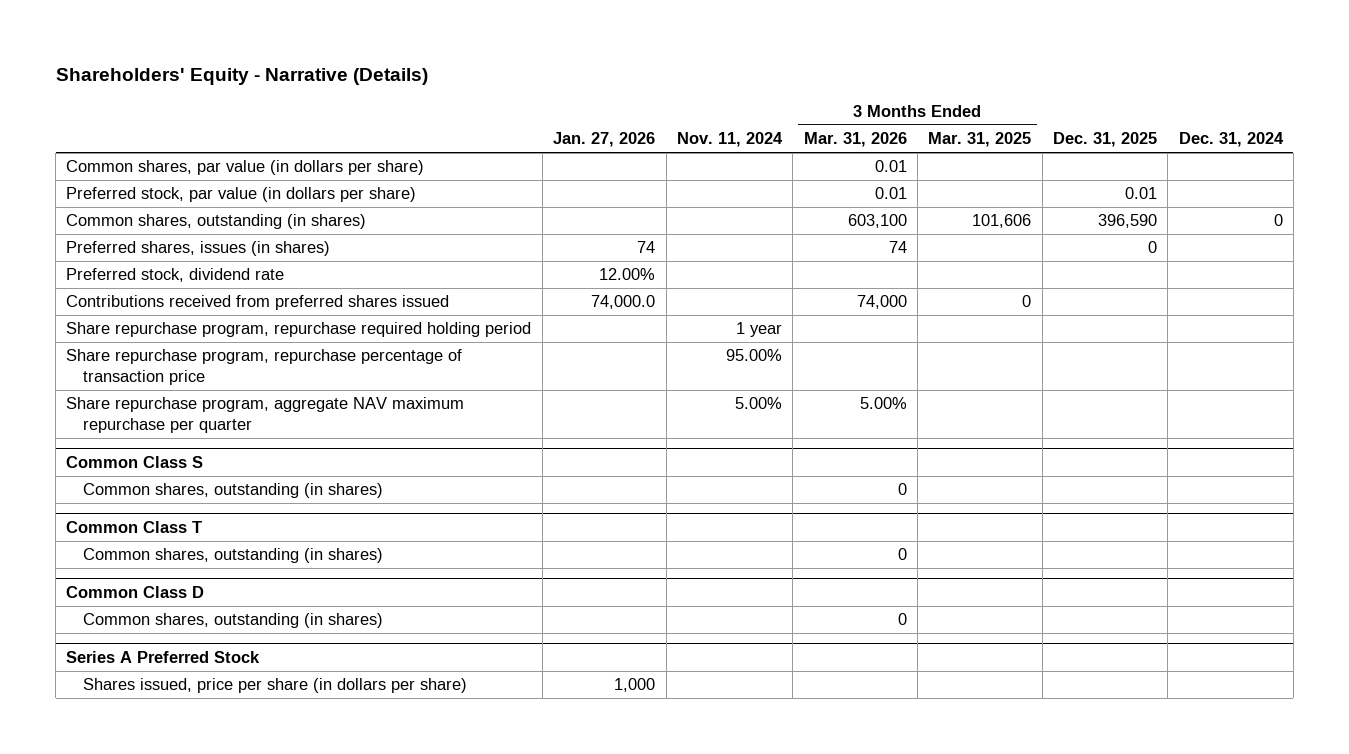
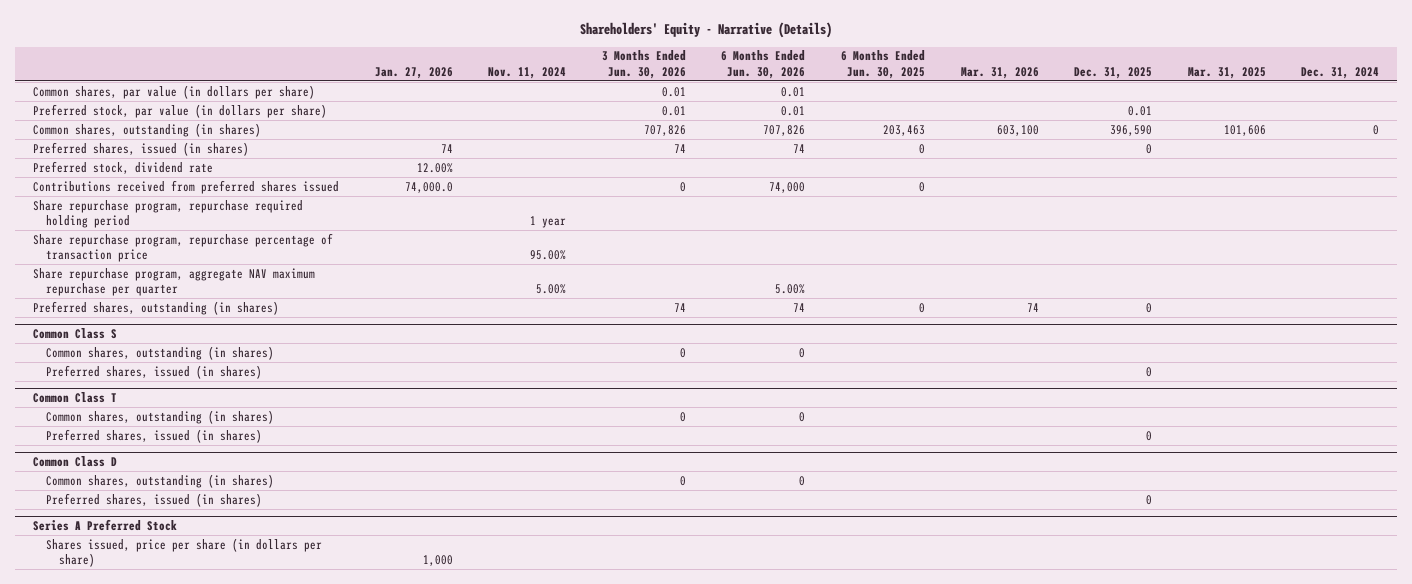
- | Jan. 27, 2026 | Nov. 11, 2024 | 3 Months Ended Mar. 31, 2026 | 3 Months Ended Mar. 31, 2025 | Dec. 31, 2025 | Dec. 31, 2024
+ | Jan. 27, 2026 | Nov. 11, 2024 | 3 Months Ended Jun. 30, 2026 | 6 Months Ended Jun. 30, 2026 | 6 Months Ended Jun. 30, 2025 | Mar. 31, 2026 | Dec. 31, 2025 | Mar. 31, 2025 | Dec. 31, 2024
- Preferred shares, issues (in shares) | 74 | | 74 | | 0 |
+ Preferred shares, issued (in shares) | 74 | | 74 | 74 | 0 | | 0 | |
+ Preferred shares, outstanding (in shares) | | | 74 | 74 | 0 | 74 | 0 | |
@ Common Class S
+ Preferred shares, issued (in shares) | | | | | | | 0 | |
@ Common Class T
+ Preferred shares, issued (in shares) | | | | | | | 0 | |
@ Common Class D
+ Preferred shares, issued (in shares) | | | | | | | 0 | |

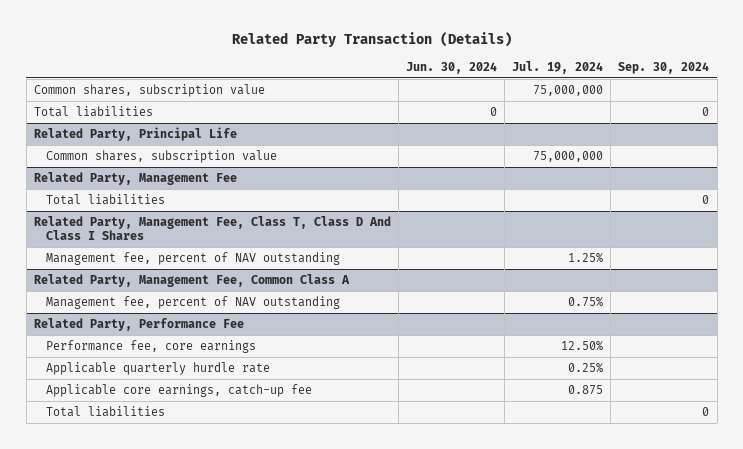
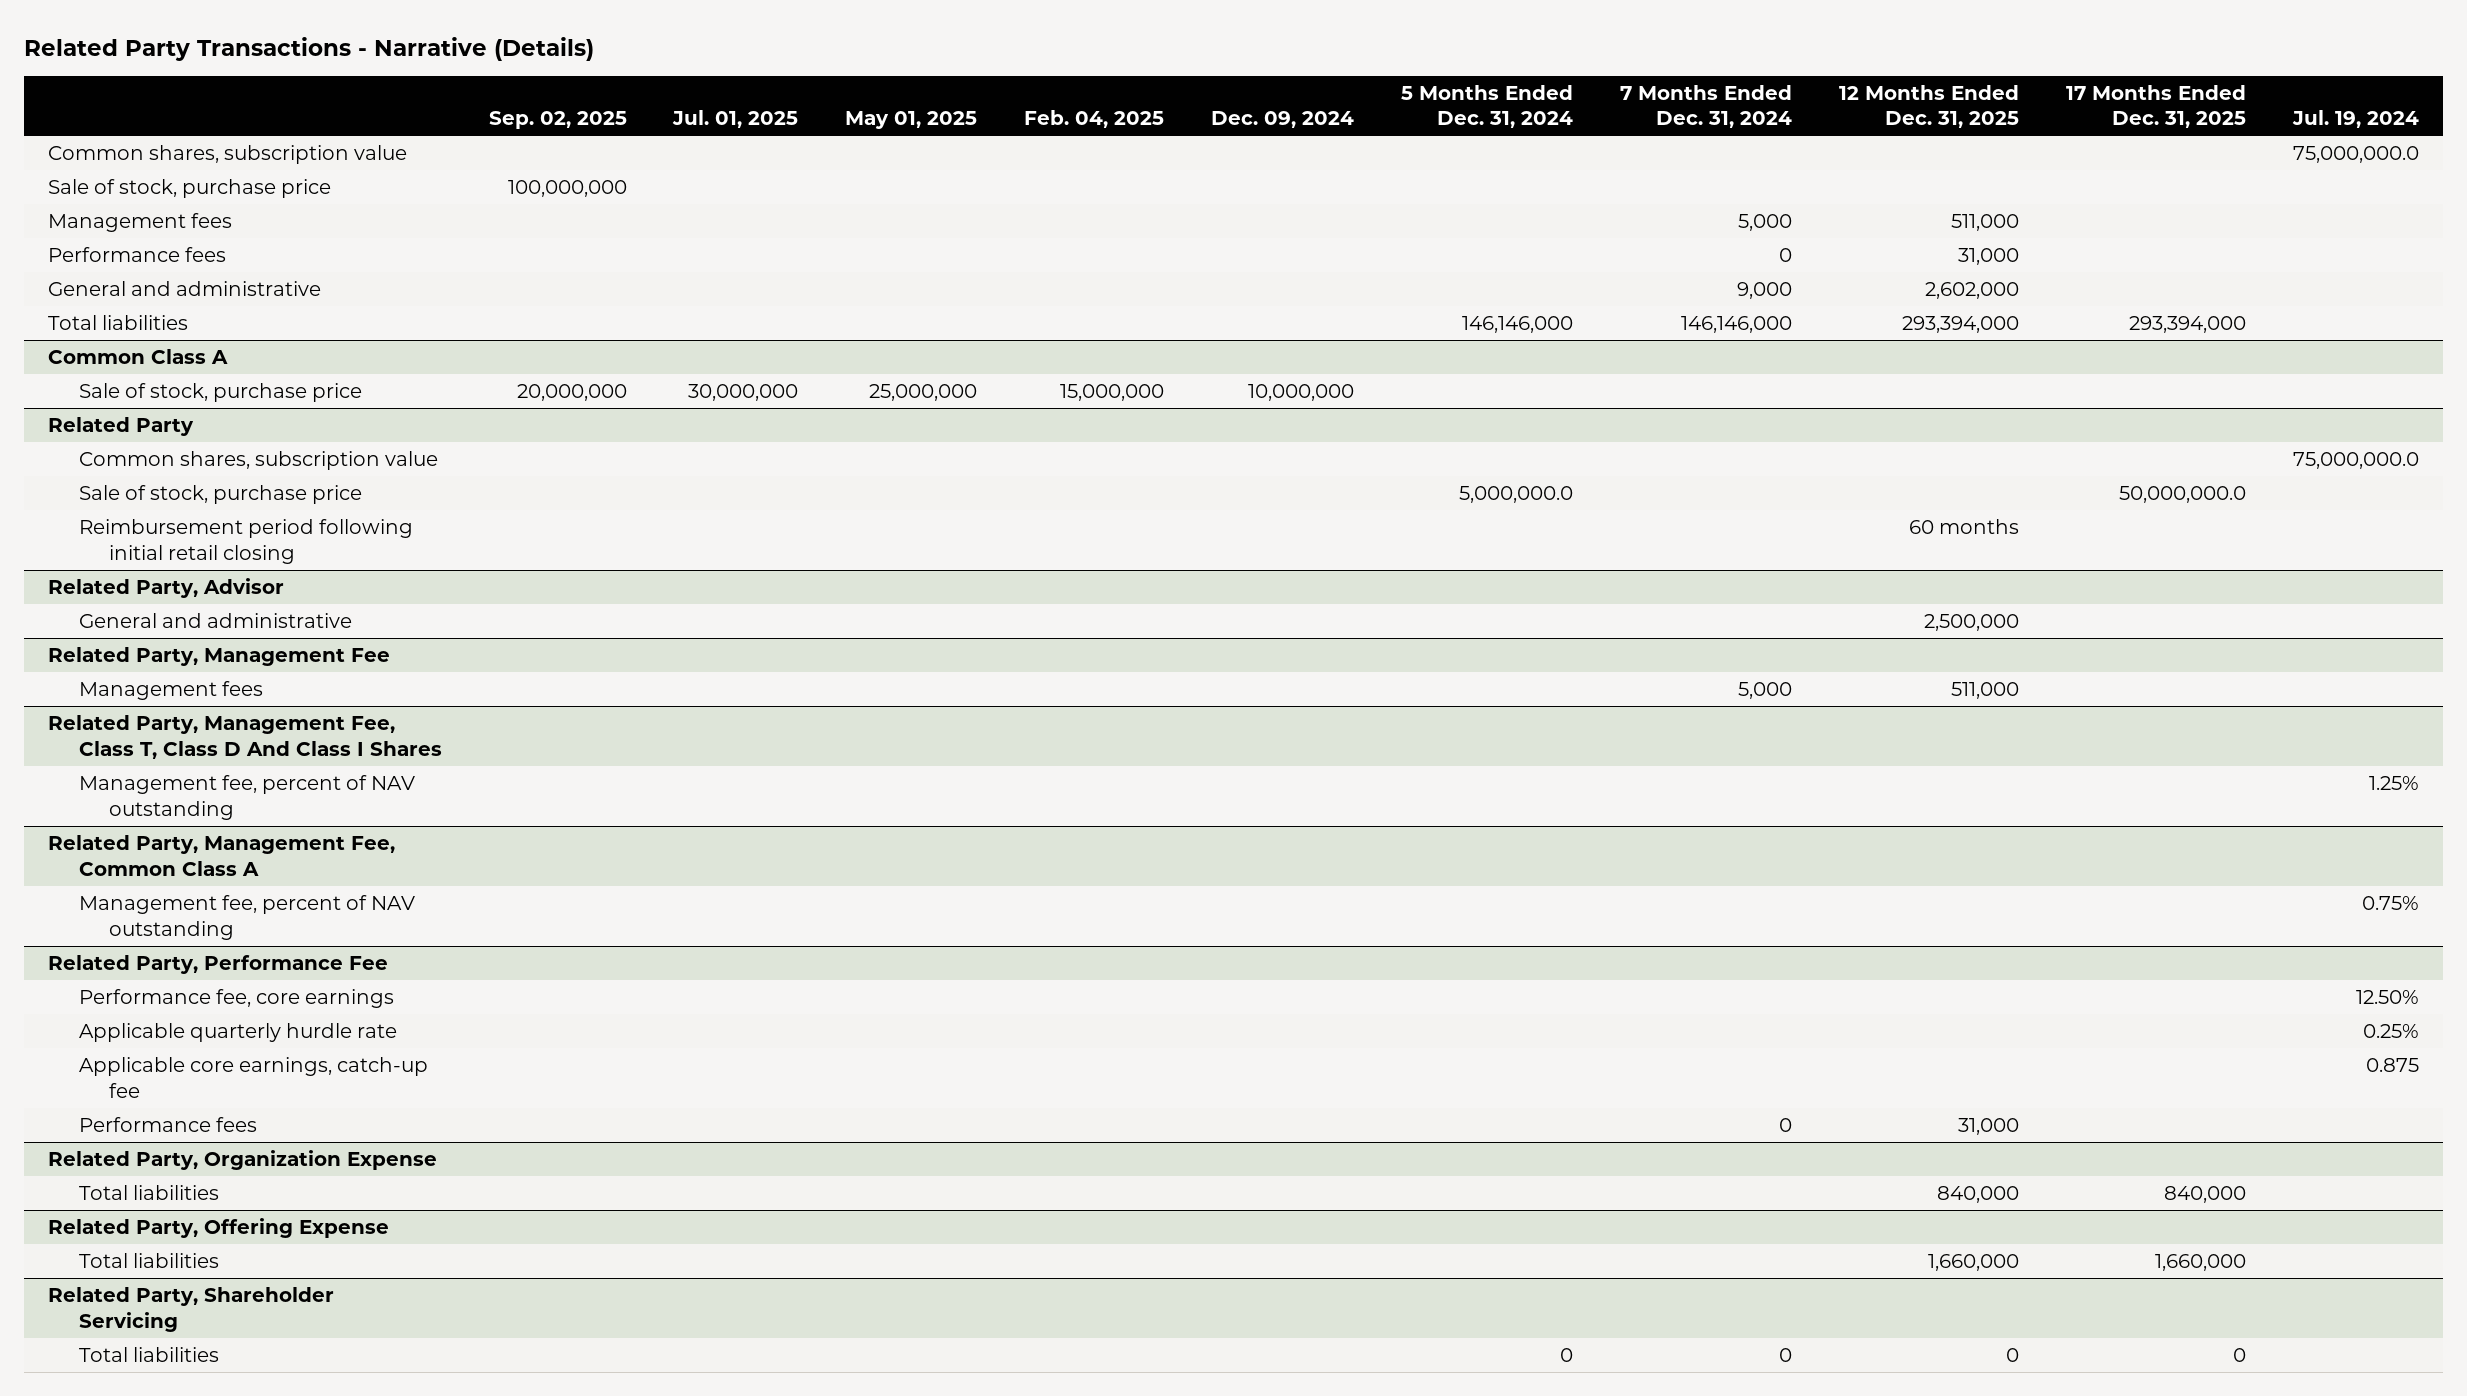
- Related Party Transaction (Details)
+ Related Party Transactions - Narrative (Details)
- | Jun. 30, 2024 | Jul. 19, 2024 | Sep. 30, 2024
+ | Sep. 02, 2025 | Jul. 01, 2025 | May 01, 2025 | Feb. 04, 2025 | Dec. 09, 2024 | 5 Months Ended Dec. 31, 2024 | 7 Months Ended Dec. 31, 2024 | 12 Months Ended Dec. 31, 2025 | 17 Months Ended Dec. 31, 2025 | Jul. 19, 2024
- Common shares, subscription value | | 75,000,000 |
+ Common shares, subscription value | | | | | | | | | | 75,000,000.0
+ Sale of stock, purchase price | 100,000,000 | | | | | | | | |
+ Management fees | | | | | | | 5,000 | 511,000 | |
+ Performance fees | | | | | | | 0 | 31,000 | |
+ General and administrative | | | | | | | 9,000 | 2,602,000 | |
- Related Party, Principal Life
- Common shares, subscription value | | 75,000,000 |
+ Common Class A
+ Sale of stock, purchase price | 20,000,000 | 30,000,000 | 25,000,000 | 15,000,000 | 10,000,000 | | | | |
+ Related Party
+ Common shares, subscription value | | | | | | | | | | 75,000,000.0
+ Sale of stock, purchase price | | | | | | 5,000,000.0 | | | 50,000,000.0 |
+ Reimbursement period following initial retail closing | | | | | | | | 60 months | |
+ Related Party, Advisor
+ General and administrative | | | | | | | | 2,500,000 | |
@ Related Party, Management Fee
- Total liabilities | | | 0
+ Management fees | | | | | | | 5,000 | 511,000 | |
@ Related Party, Performance Fee
- Total liabilities | | | 0
+ Performance fees | | | | | | | 0 | 31,000 | |
+ Related Party, Organization Expense
+ Total liabilities | | | | | | | | 840,000 | 840,000 |
+ Related Party, Offering Expense
+ Total liabilities | | | | | | | | 1,660,000 | 1,660,000 |
+ Related Party, Shareholder Servicing
+ Total liabilities | | | | | | 0 | 0 | 0 | 0 |

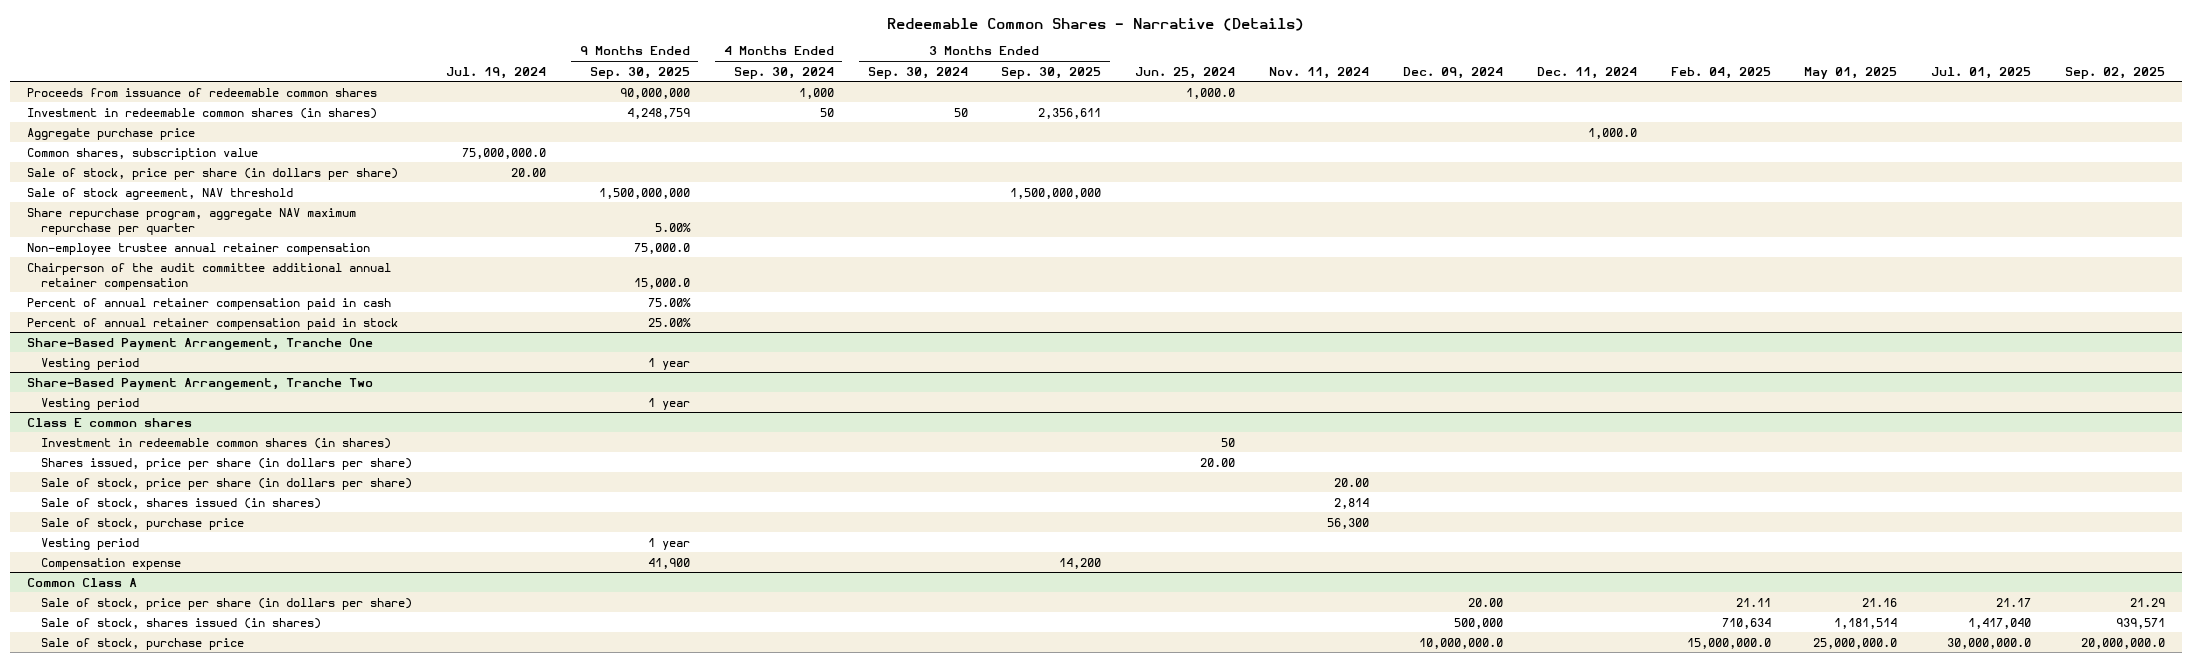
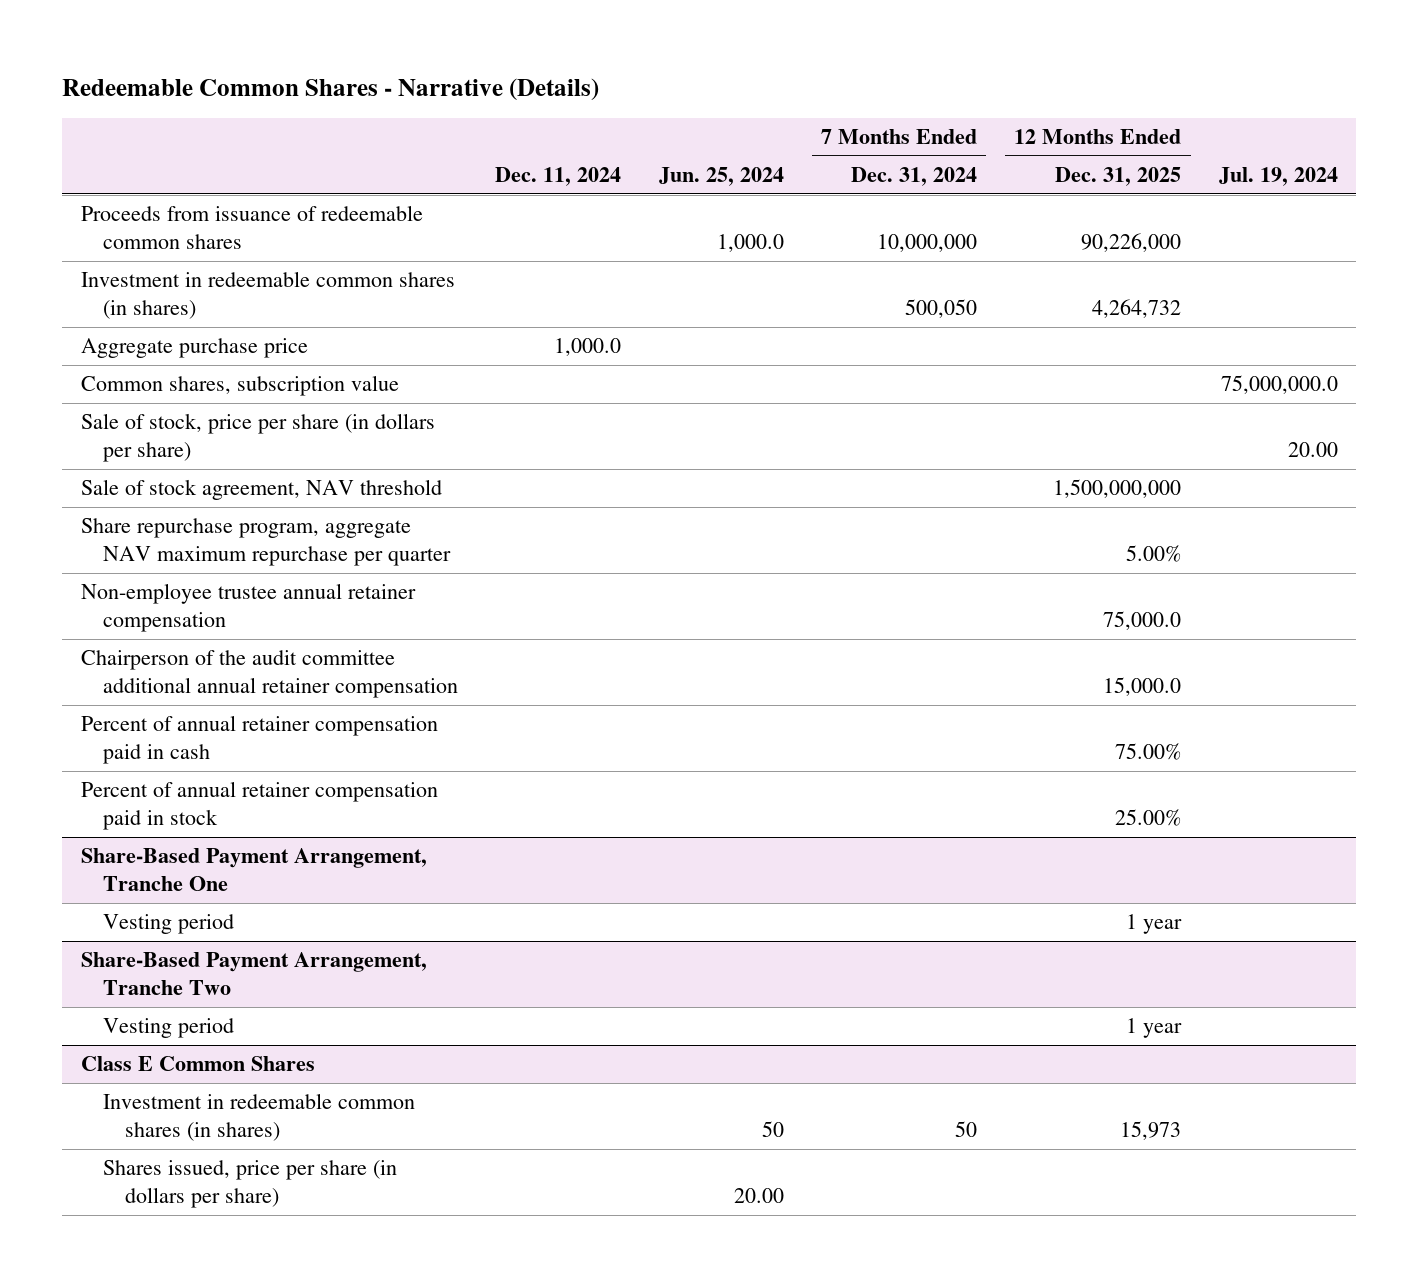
- | Jul. 19, 2024 | 9 Months Ended Sep. 30, 2025 | 4 Months Ended Sep. 30, 2024 | 3 Months Ended Sep. 30, 2024 | 3 Months Ended Sep. 30, 2025 | Jun. 25, 2024 | Nov. 11, 2024 | Dec. 09, 2024 | Dec. 11, 2024 | Feb. 04, 2025 | May 01, 2025 | Jul. 01, 2025 | Sep. 02, 2025
+ | Dec. 11, 2024 | Jun. 25, 2024 | 7 Months Ended Dec. 31, 2024 | 12 Months Ended Dec. 31, 2025 | Jul. 19, 2024
- Class E common shares
+ Class E Common Shares
- Sale of stock, price per share (in dollars per share) | | | | | | | 20.00 | | | | | |
- Sale of stock, shares issued (in shares) | | | | | | | 2,814 | | | | | |
- Sale of stock, purchase price | | | | | | | 56,300 | | | | | |
- Vesting period | | 1 year | | | | | | | | | | |
- Compensation expense | | 41,900 | | | 14,200 | | | | | | | |
- Common Class A
- Sale of stock, price per share (in dollars per share) | | | | | | | | 20.00 | | 21.11 | 21.16 | 21.17 | 21.29
- Sale of stock, shares issued (in shares) | | | | | | | | 500,000 | | 710,634 | 1,181,514 | 1,417,040 | 939,571
- Sale of stock, purchase price | | | | | | | | 10,000,000.0 | | 15,000,000.0 | 25,000,000.0 | 30,000,000.0 | 20,000,000.0

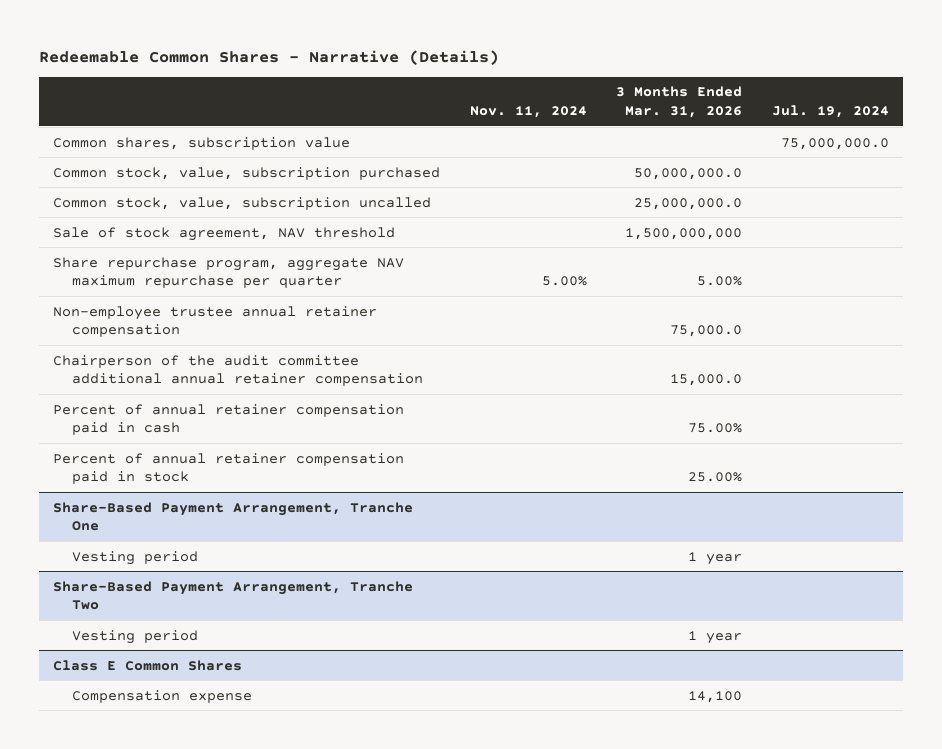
- | Dec. 11, 2024 | Jun. 25, 2024 | 7 Months Ended Dec. 31, 2024 | 12 Months Ended Dec. 31, 2025 | Jul. 19, 2024
+ | Nov. 11, 2024 | 3 Months Ended Mar. 31, 2026 | Jul. 19, 2024
- Proceeds from issuance of redeemable common shares | | 1,000.0 | 10,000,000 | 90,226,000 |
- Investment in redeemable common shares (in shares) | | | 500,050 | 4,264,732 |
- Aggregate purchase price | 1,000.0 | | | |
- Sale of stock, price per share (in dollars per share) | | | | | 20.00
+ Common stock, value, subscription purchased | | 50,000,000.0 |
+ Common stock, value, subscription uncalled | | 25,000,000.0 |
@ Class E Common Shares
- Investment in redeemable common shares (in shares) | | 50 | 50 | 15,973 |
- Shares issued, price per share (in dollars per share) | | 20.00 | | |
+ Compensation expense | | 14,100 |

